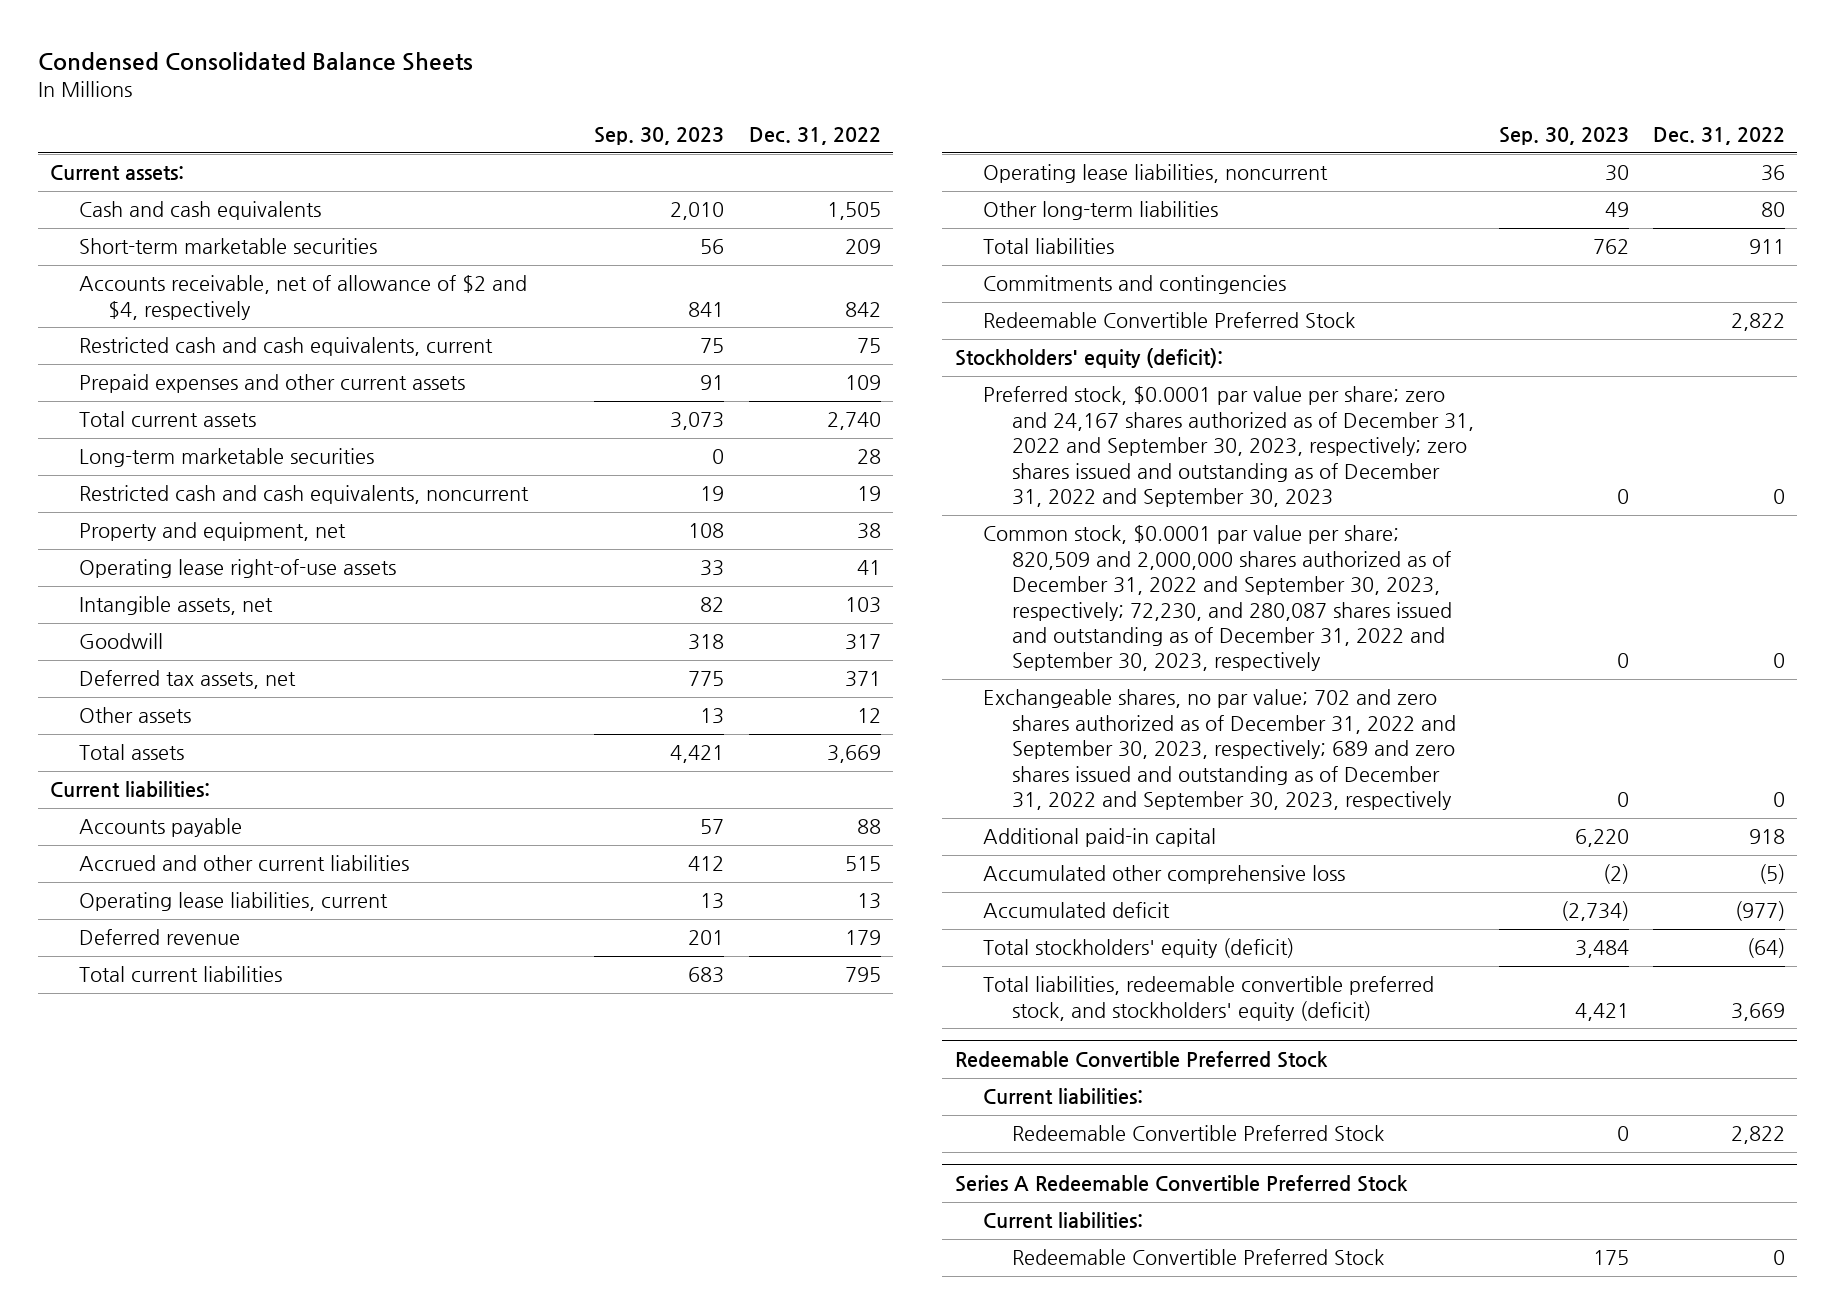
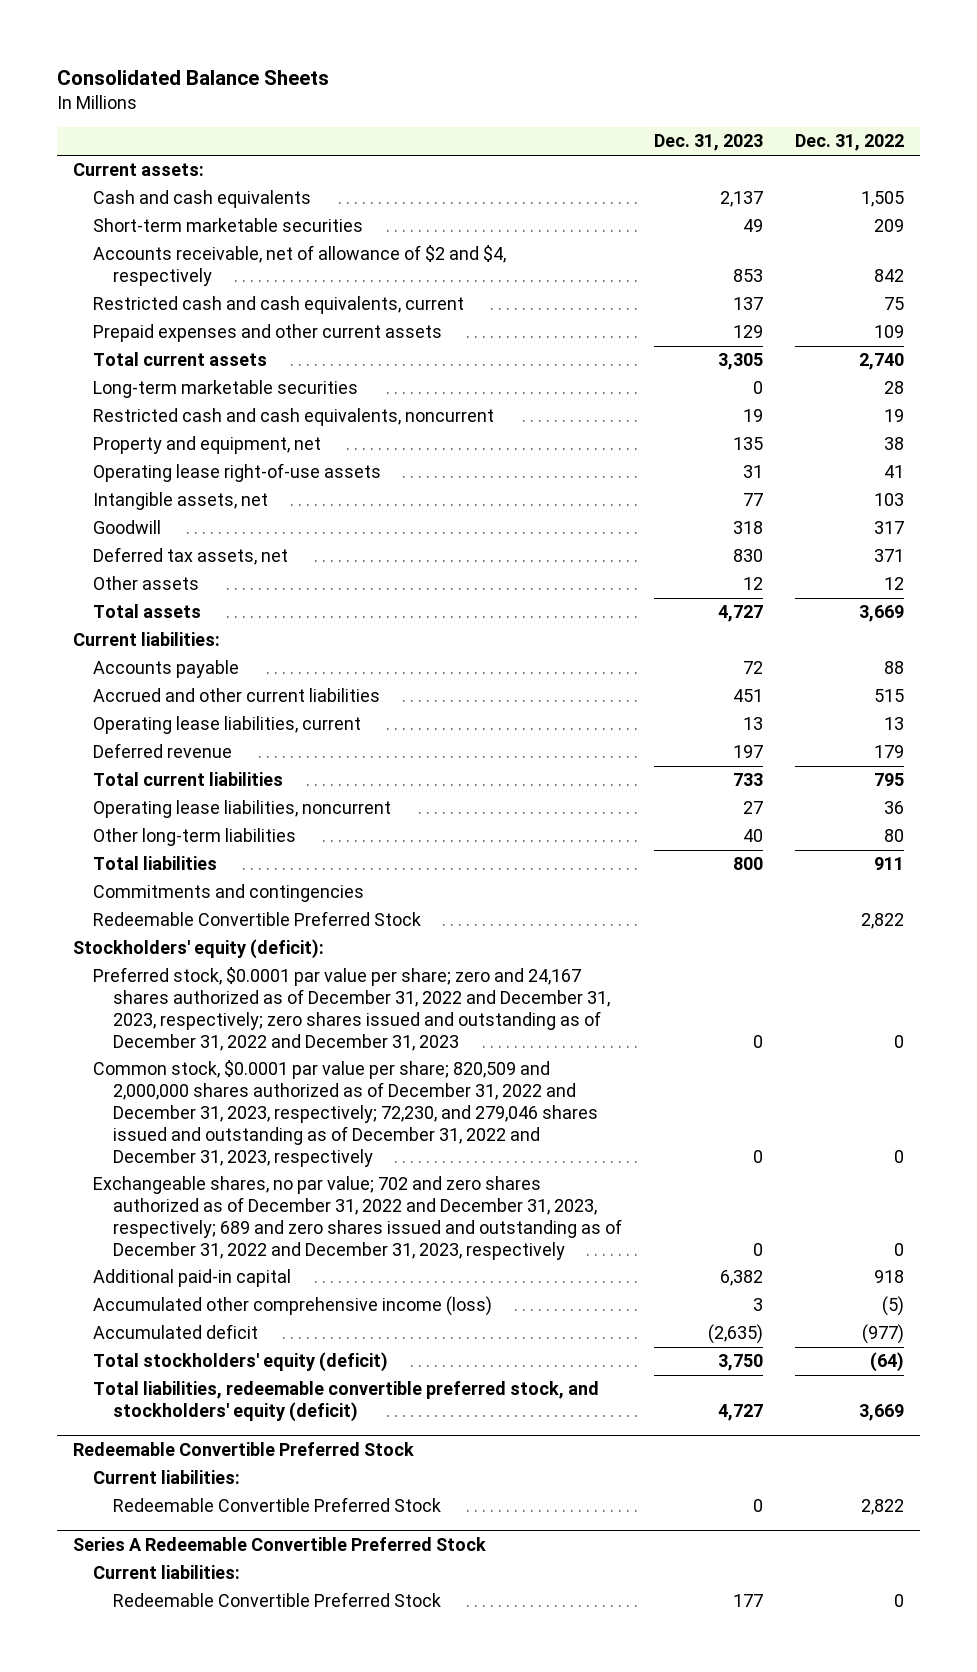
- Condensed Consolidated Balance Sheets
+ Consolidated Balance Sheets
- | Sep. 30, 2023 | Dec. 31, 2022
+ | Dec. 31, 2023 | Dec. 31, 2022
- Preferred stock, $0.0001 par value per share; zero and 24,167 shares authorized as of December 31, 2022 and September 30, 2023, respectively; zero shares issued and outstanding as of December 31, 2022 and September 30, 2023 | 0 | 0
- Common stock, $0.0001 par value per share; 820,509 and 2,000,000 shares authorized as of December 31, 2022 and September 30, 2023, respectively; 72,230, and 280,087 shares issued and outstanding as of December 31, 2022 and September 30, 2023, respectively | 0 | 0
- Exchangeable shares, no par value; 702 and zero shares authorized as of December 31, 2022 and September 30, 2023, respectively; 689 and zero shares issued and outstanding as of December 31, 2022 and September 30, 2023, respectively | 0 | 0
+ Preferred stock, $0.0001 par value per share; zero and 24,167 shares authorized as of December 31, 2022 and December 31, 2023, respectively; zero shares issued and outstanding as of December 31, 2022 and December 31, 2023 | 0 | 0
+ Common stock, $0.0001 par value per share; 820,509 and 2,000,000 shares authorized as of December 31, 2022 and December 31, 2023, respectively; 72,230, and 279,046 shares issued and outstanding as of December 31, 2022 and December 31, 2023, respectively | 0 | 0
+ Exchangeable shares, no par value; 702 and zero shares authorized as of December 31, 2022 and December 31, 2023, respectively; 689 and zero shares issued and outstanding as of December 31, 2022 and December 31, 2023, respectively | 0 | 0
- Accumulated other comprehensive loss | (2) | (5)
+ Accumulated other comprehensive income (loss) | 3 | (5)

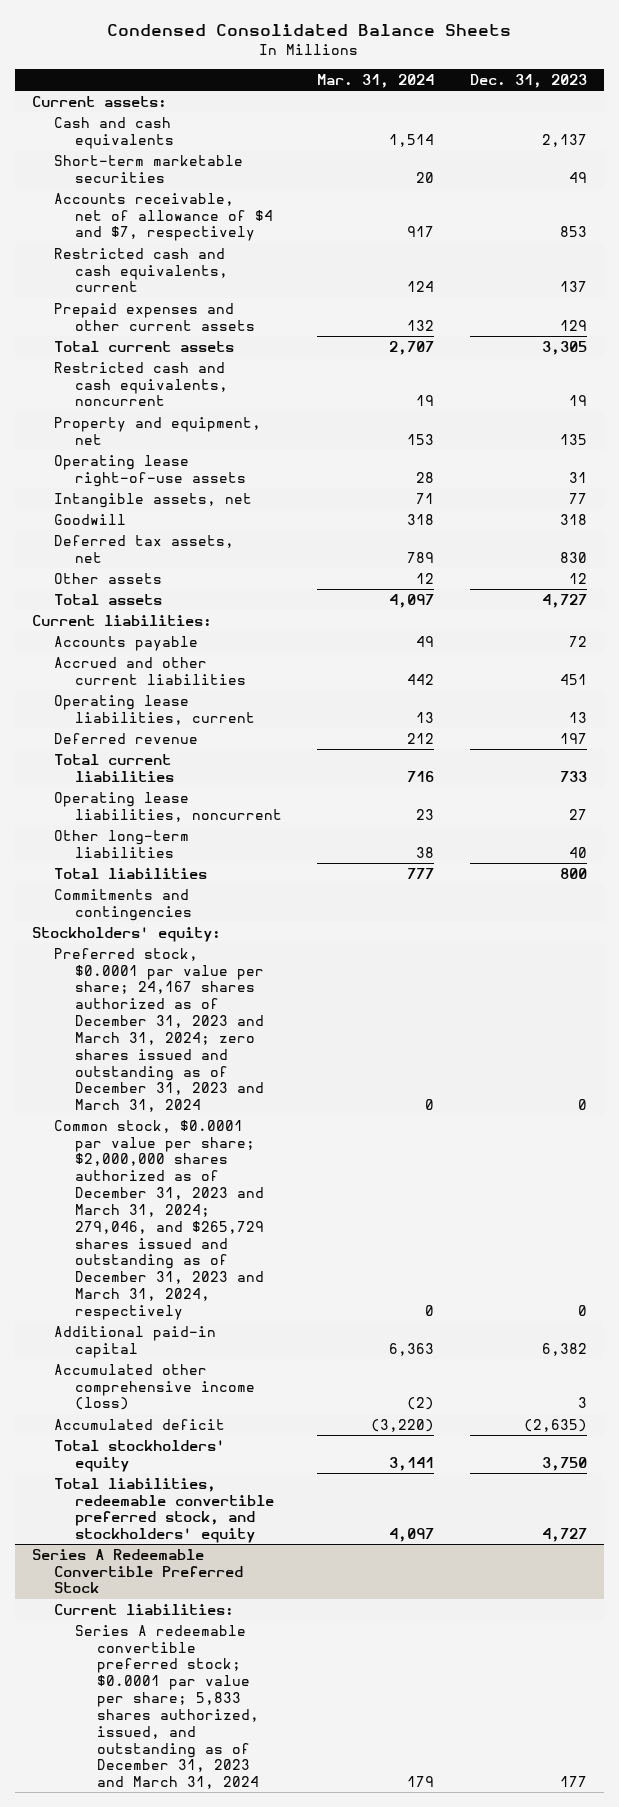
- Consolidated Balance Sheets
+ Condensed Consolidated Balance Sheets
- | Dec. 31, 2023 | Dec. 31, 2022
+ | Mar. 31, 2024 | Dec. 31, 2023
- Accounts receivable, net of allowance of $2 and $4, respectively | 853 | 842
+ Accounts receivable, net of allowance of $4 and $7, respectively | 917 | 853
- Long-term marketable securities | 0 | 28
- Redeemable Convertible Preferred Stock | | 2,822
- Stockholders' equity (deficit):
- Preferred stock, $0.0001 par value per share; zero and 24,167 shares authorized as of December 31, 2022 and December 31, 2023, respectively; zero shares issued and outstanding as of December 31, 2022 and December 31, 2023 | 0 | 0
- Common stock, $0.0001 par value per share; 820,509 and 2,000,000 shares authorized as of December 31, 2022 and December 31, 2023, respectively; 72,230, and 279,046 shares issued and outstanding as of December 31, 2022 and December 31, 2023, respectively | 0 | 0
- Exchangeable shares, no par value; 702 and zero shares authorized as of December 31, 2022 and December 31, 2023, respectively; 689 and zero shares issued and outstanding as of December 31, 2022 and December 31, 2023, respectively | 0 | 0
+ Stockholders' equity:
+ Preferred stock, $0.0001 par value per share; 24,167 shares authorized as of December 31, 2023 and March 31, 2024; zero shares issued and outstanding as of December 31, 2023 and March 31, 2024 | 0 | 0
+ Common stock, $0.0001 par value per share; $2,000,000 shares authorized as of December 31, 2023 and March 31, 2024; 279,046, and $265,729 shares issued and outstanding as of December 31, 2023 and March 31, 2024, respectively | 0 | 0
- Total stockholders' equity (deficit) | 3,750 | (64)
- Total liabilities, redeemable convertible preferred stock, and stockholders' equity (deficit) | 4,727 | 3,669
- Redeemable Convertible Preferred Stock
- Current liabilities:
- Redeemable Convertible Preferred Stock | 0 | 2,822
+ Total stockholders' equity | 3,141 | 3,750
+ Total liabilities, redeemable convertible preferred stock, and stockholders' equity | 4,097 | 4,727
@ Series A Redeemable Convertible Preferred Stock
- Redeemable Convertible Preferred Stock | 177 | 0
+ Series A redeemable convertible preferred stock; $0.0001 par value per share; 5,833 shares authorized, issued, and outstanding as of December 31, 2023 and March 31, 2024 | 179 | 177

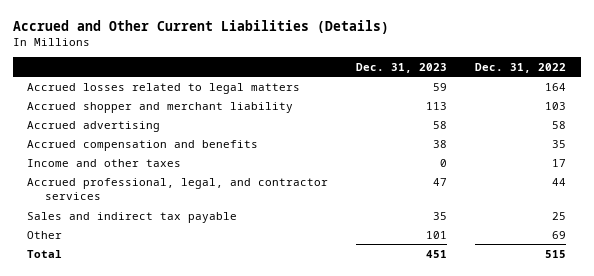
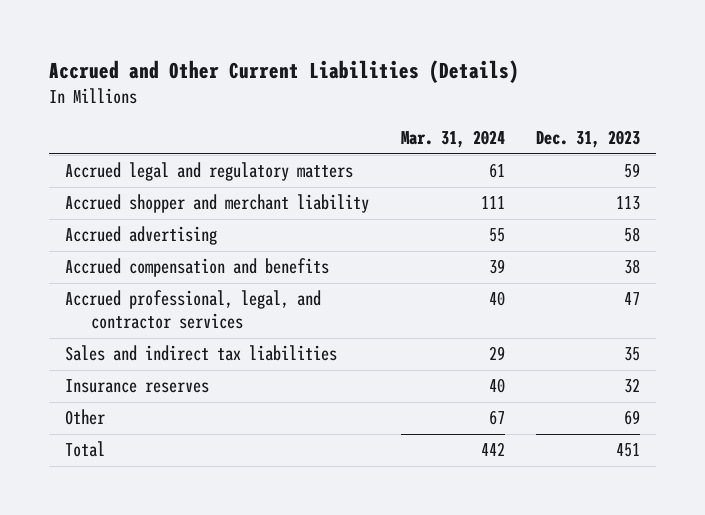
- | Dec. 31, 2023 | Dec. 31, 2022
+ | Mar. 31, 2024 | Dec. 31, 2023
- Accrued losses related to legal matters | 59 | 164
+ Accrued legal and regulatory matters | 61 | 59
- Income and other taxes | 0 | 17
- Sales and indirect tax payable | 35 | 25
- Other | 101 | 69
+ Sales and indirect tax liabilities | 29 | 35
+ Insurance reserves | 40 | 32
+ Other | 67 | 69

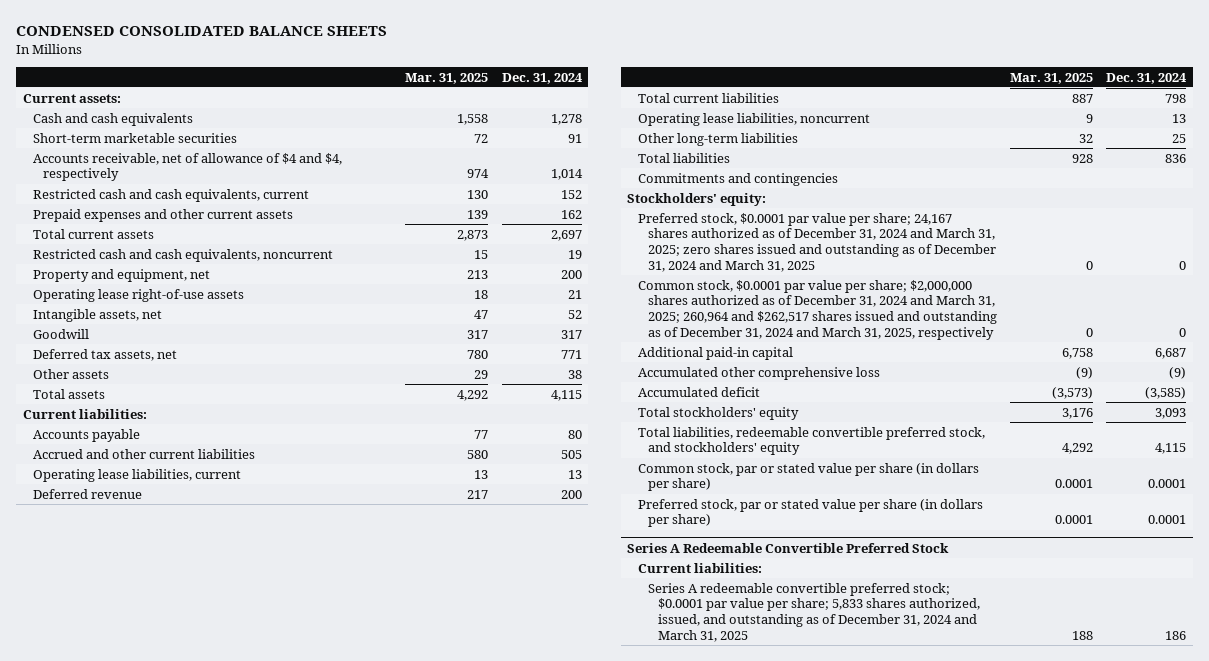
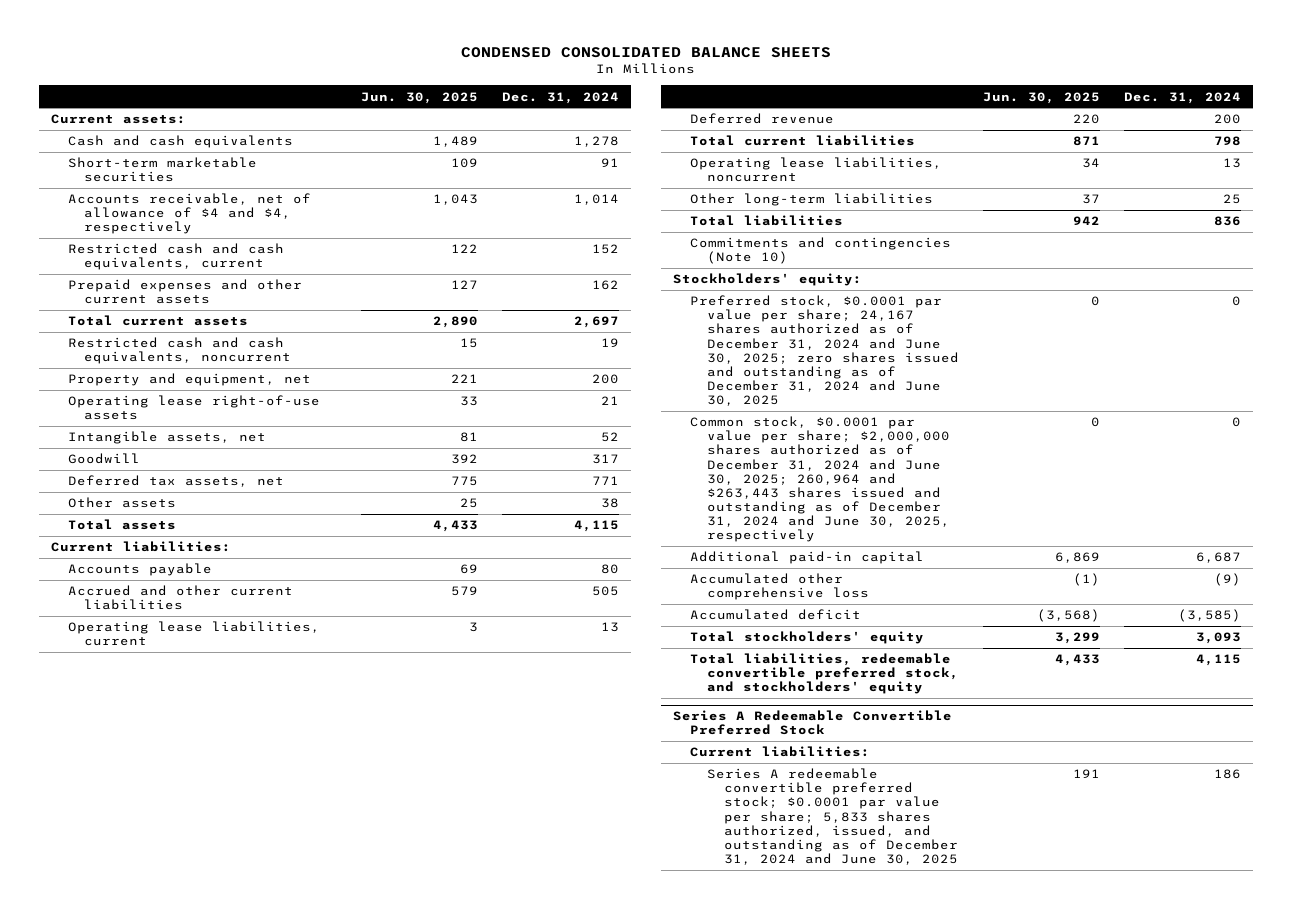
- | Mar. 31, 2025 | Dec. 31, 2024
+ | Jun. 30, 2025 | Dec. 31, 2024
- Commitments and contingencies
+ Commitments and contingencies (Note 10)
- Preferred stock, $0.0001 par value per share; 24,167 shares authorized as of December 31, 2024 and March 31, 2025; zero shares issued and outstanding as of December 31, 2024 and March 31, 2025 | 0 | 0
- Common stock, $0.0001 par value per share; $2,000,000 shares authorized as of December 31, 2024 and March 31, 2025; 260,964 and $262,517 shares issued and outstanding as of December 31, 2024 and March 31, 2025, respectively | 0 | 0
+ Preferred stock, $0.0001 par value per share; 24,167 shares authorized as of December 31, 2024 and June 30, 2025; zero shares issued and outstanding as of December 31, 2024 and June 30, 2025 | 0 | 0
+ Common stock, $0.0001 par value per share; $2,000,000 shares authorized as of December 31, 2024 and June 30, 2025; 260,964 and $263,443 shares issued and outstanding as of December 31, 2024 and June 30, 2025, respectively | 0 | 0
- Common stock, par or stated value per share (in dollars per share) | 0.0001 | 0.0001
- Preferred stock, par or stated value per share (in dollars per share) | 0.0001 | 0.0001
@ Series A Redeemable Convertible Preferred Stock
- Series A redeemable convertible preferred stock; $0.0001 par value per share; 5,833 shares authorized, issued, and outstanding as of December 31, 2024 and March 31, 2025 | 188 | 186
+ Series A redeemable convertible preferred stock; $0.0001 par value per share; 5,833 shares authorized, issued, and outstanding as of December 31, 2024 and June 30, 2025 | 191 | 186

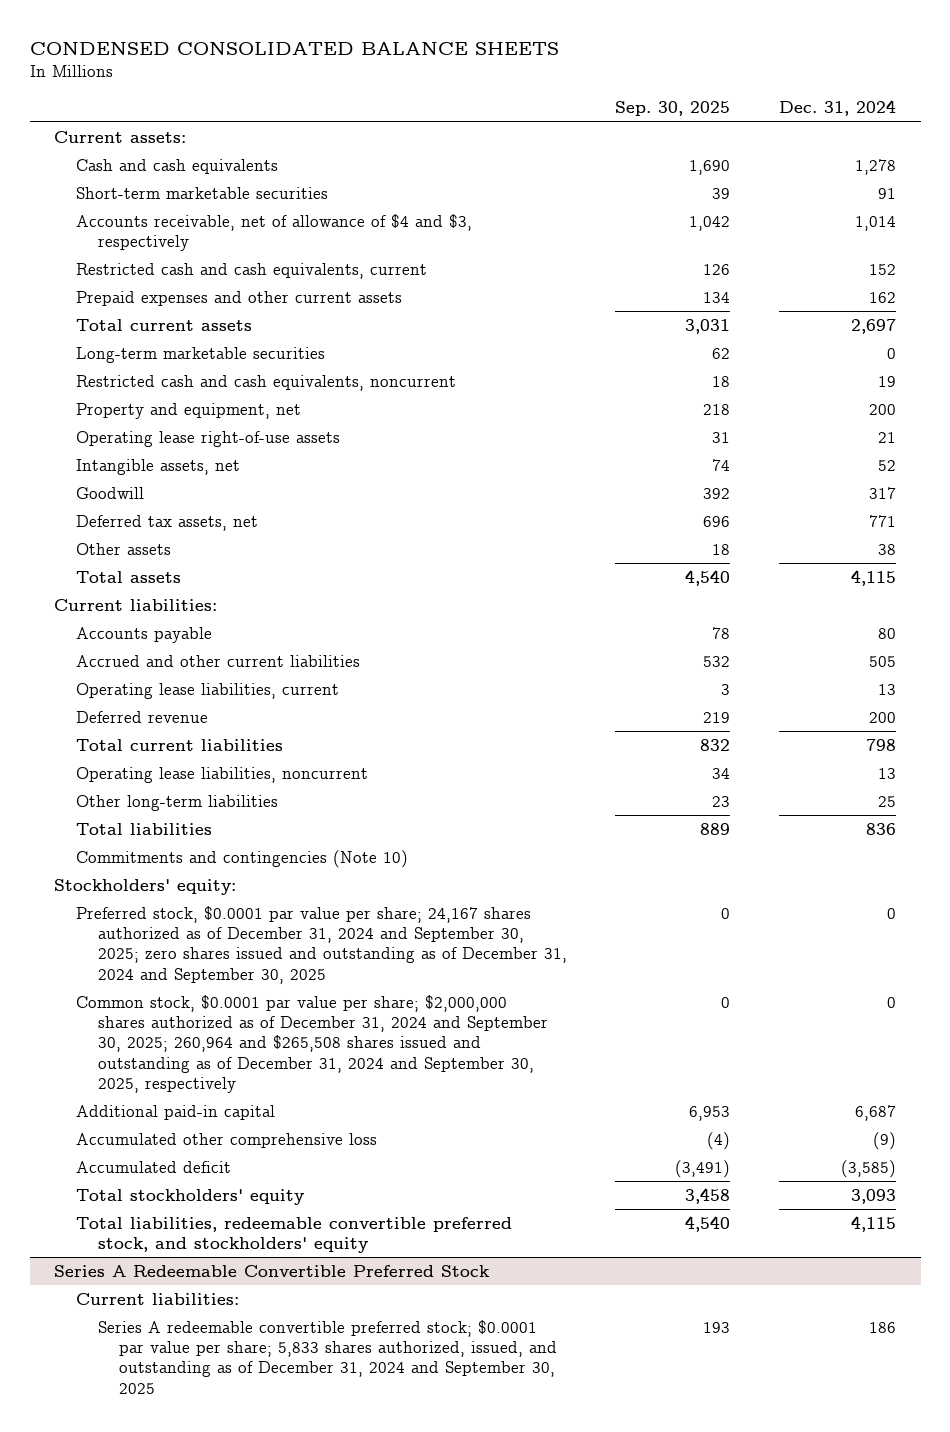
- | Jun. 30, 2025 | Dec. 31, 2024
+ | Sep. 30, 2025 | Dec. 31, 2024
- Accounts receivable, net of allowance of $4 and $4, respectively | 1,043 | 1,014
+ Accounts receivable, net of allowance of $4 and $3, respectively | 1,042 | 1,014
+ Long-term marketable securities | 62 | 0
- Preferred stock, $0.0001 par value per share; 24,167 shares authorized as of December 31, 2024 and June 30, 2025; zero shares issued and outstanding as of December 31, 2024 and June 30, 2025 | 0 | 0
- Common stock, $0.0001 par value per share; $2,000,000 shares authorized as of December 31, 2024 and June 30, 2025; 260,964 and $263,443 shares issued and outstanding as of December 31, 2024 and June 30, 2025, respectively | 0 | 0
+ Preferred stock, $0.0001 par value per share; 24,167 shares authorized as of December 31, 2024 and September 30, 2025; zero shares issued and outstanding as of December 31, 2024 and September 30, 2025 | 0 | 0
+ Common stock, $0.0001 par value per share; $2,000,000 shares authorized as of December 31, 2024 and September 30, 2025; 260,964 and $265,508 shares issued and outstanding as of December 31, 2024 and September 30, 2025, respectively | 0 | 0
@ Series A Redeemable Convertible Preferred Stock
- Series A redeemable convertible preferred stock; $0.0001 par value per share; 5,833 shares authorized, issued, and outstanding as of December 31, 2024 and June 30, 2025 | 191 | 186
+ Series A redeemable convertible preferred stock; $0.0001 par value per share; 5,833 shares authorized, issued, and outstanding as of December 31, 2024 and September 30, 2025 | 193 | 186

